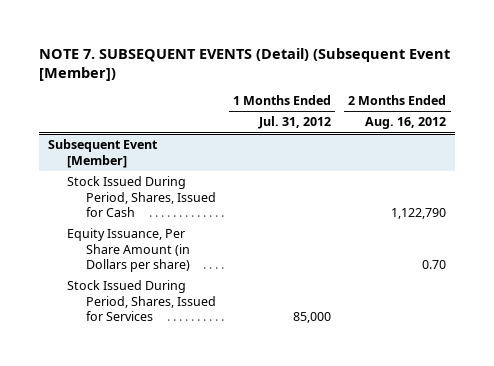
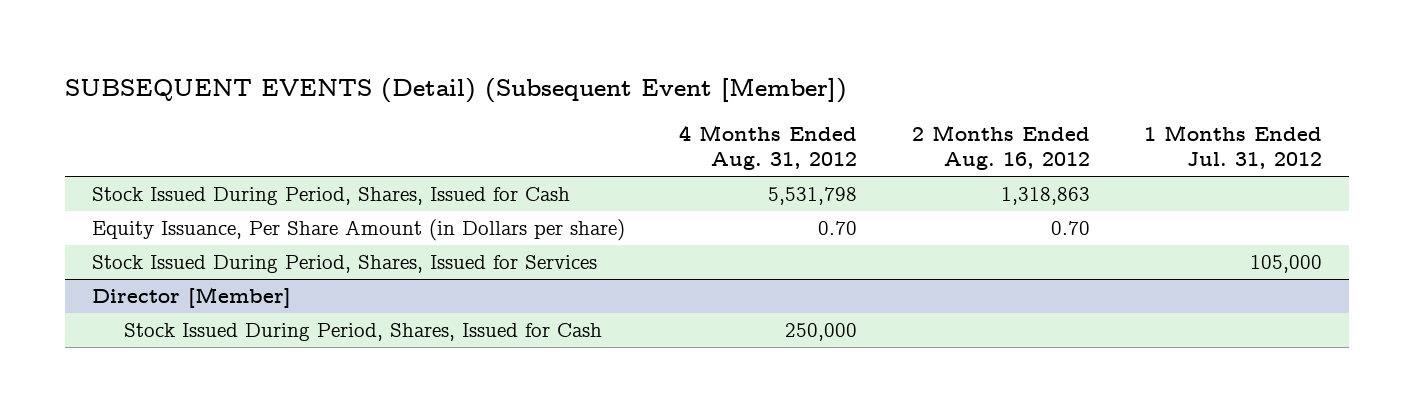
- NOTE 7. SUBSEQUENT EVENTS (Detail) (Subsequent Event [Member])
+ SUBSEQUENT EVENTS (Detail) (Subsequent Event [Member])
- | 1 Months Ended Jul. 31, 2012 | 2 Months Ended Aug. 16, 2012
+ | 4 Months Ended Aug. 31, 2012 | 2 Months Ended Aug. 16, 2012 | 1 Months Ended Jul. 31, 2012
- Subsequent Event [Member]
- Stock Issued During Period, Shares, Issued for Cash | | 1,122,790
+ Stock Issued During Period, Shares, Issued for Cash | 5,531,798 | 1,318,863 |
- Stock Issued During Period, Shares, Issued for Services | 85,000 |
+ Stock Issued During Period, Shares, Issued for Services | | | 105,000
+ Director [Member]
+ Stock Issued During Period, Shares, Issued for Cash | 250,000 | |

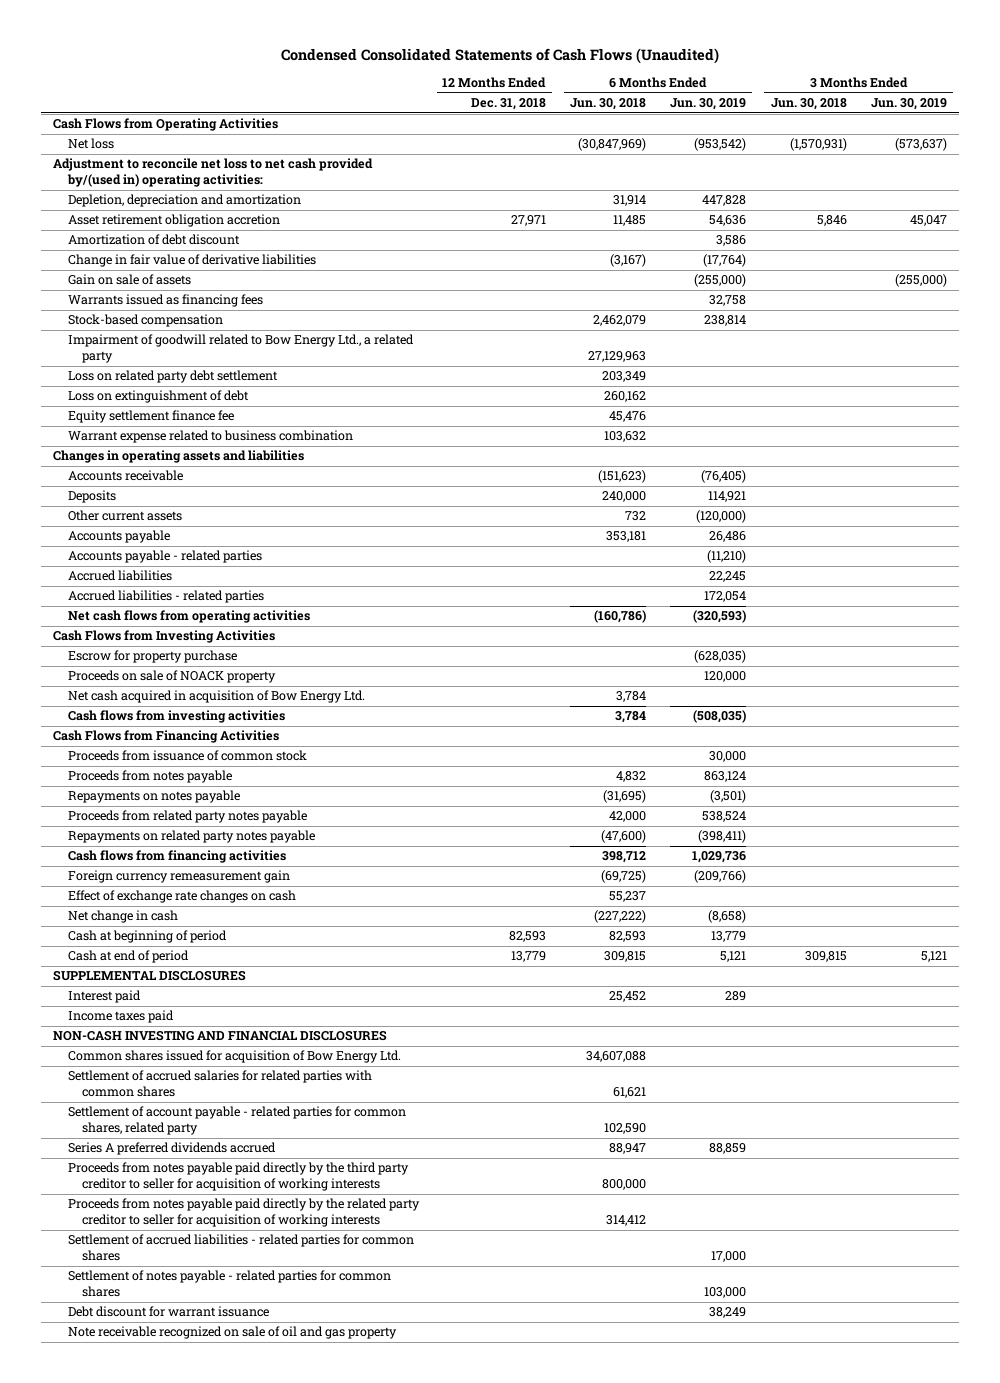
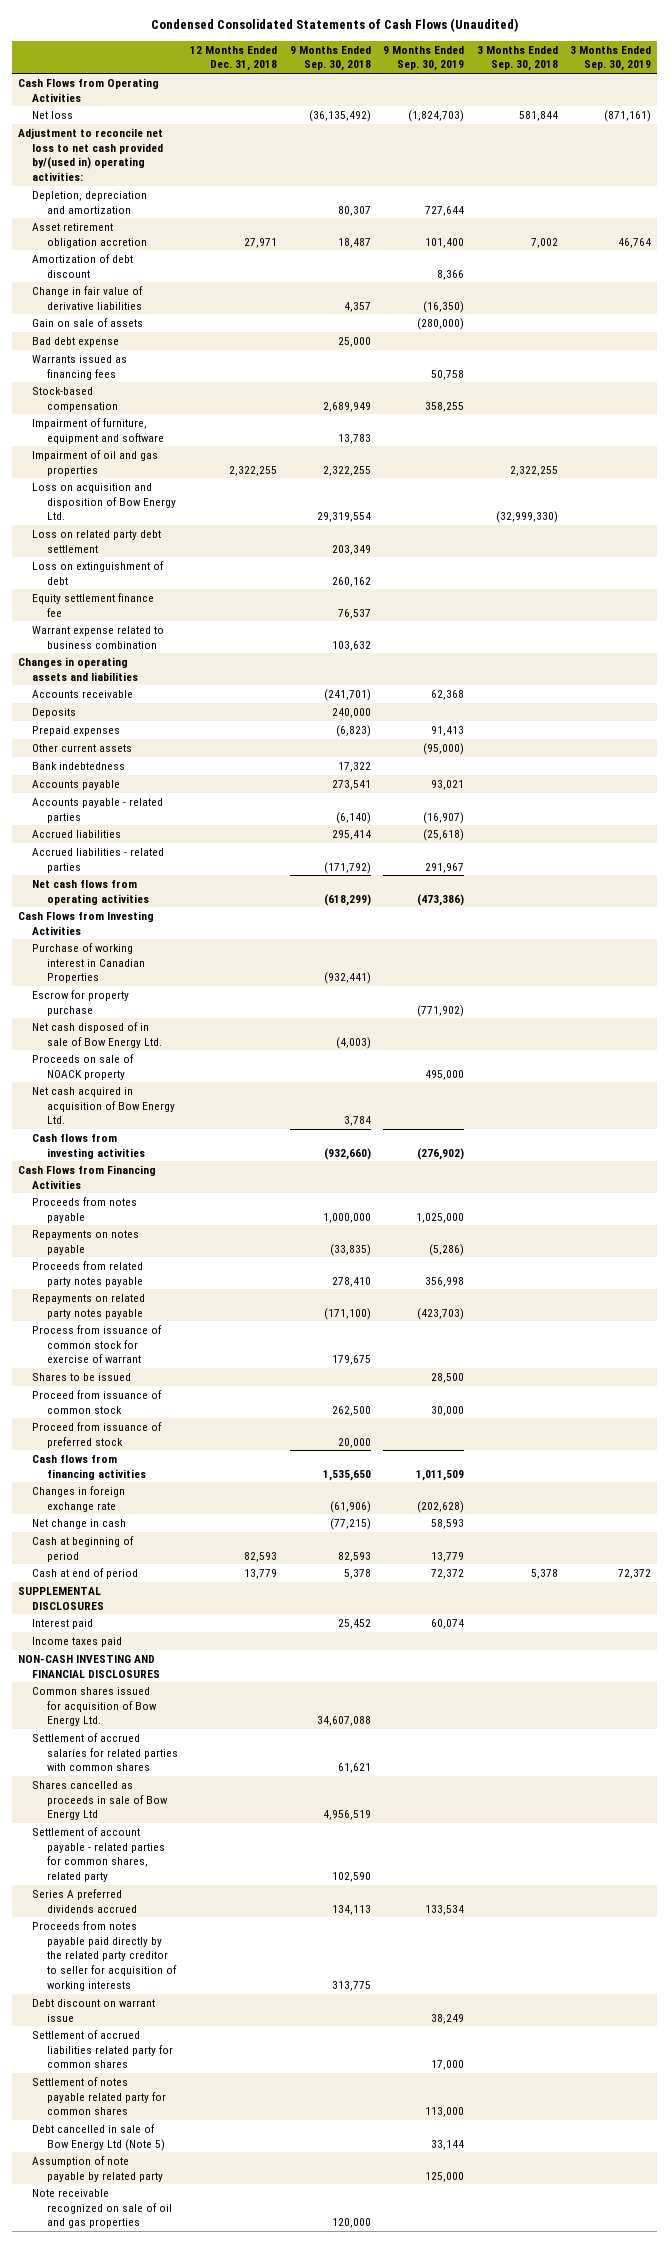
- | 12 Months Ended Dec. 31, 2018 | 6 Months Ended Jun. 30, 2018 | 6 Months Ended Jun. 30, 2019 | 3 Months Ended Jun. 30, 2018 | 3 Months Ended Jun. 30, 2019
+ | 12 Months Ended Dec. 31, 2018 | 9 Months Ended Sep. 30, 2018 | 9 Months Ended Sep. 30, 2019 | 3 Months Ended Sep. 30, 2018 | 3 Months Ended Sep. 30, 2019
+ Bad debt expense | | 25,000 | | |
- Impairment of goodwill related to Bow Energy Ltd., a related party | | 27,129,963 | | |
+ Impairment of furniture, equipment and software | | 13,783 | | |
+ Impairment of oil and gas properties | 2,322,255 | 2,322,255 | | 2,322,255 |
+ Loss on acquisition and disposition of Bow Energy Ltd. | | 29,319,554 | | (32,999,330) |
+ Prepaid expenses | | (6,823) | 91,413 | |
+ Bank indebtedness | | 17,322 | | |
+ Purchase of working interest in Canadian Properties | | (932,441) | | |
+ Net cash disposed of in sale of Bow Energy Ltd. | | (4,003) | | |
- Proceeds from issuance of common stock | | | 30,000 | |
+ Process from issuance of common stock for exercise of warrant | | 179,675 | | |
+ Shares to be issued | | | 28,500 | |
+ Proceed from issuance of common stock | | 262,500 | 30,000 | |
+ Proceed from issuance of preferred stock | | 20,000 | | |
- Foreign currency remeasurement gain | | (69,725) | (209,766) | |
- Effect of exchange rate changes on cash | | 55,237 | | |
+ Changes in foreign exchange rate | | (61,906) | (202,628) | |
+ Shares cancelled as proceeds in sale of Bow Energy Ltd | | 4,956,519 | | |
- Proceeds from notes payable paid directly by the third party creditor to seller for acquisition of working interests | | 800,000 | | |
- Settlement of accrued liabilities - related parties for common shares | | | 17,000 | |
- Settlement of notes payable - related parties for common shares | | | 103,000 | |
- Debt discount for warrant issuance | | | 38,249 | |
- Note receivable recognized on sale of oil and gas property
+ Debt discount on warrant issue | | | 38,249 | |
+ Settlement of accrued liabilities related party for common shares | | | 17,000 | |
+ Settlement of notes payable related party for common shares | | | 113,000 | |
+ Debt cancelled in sale of Bow Energy Ltd (Note 5) | | | 33,144 | |
+ Assumption of note payable by related party | | | 125,000 | |
+ Note receivable recognized on sale of oil and gas properties | | 120,000 | | |

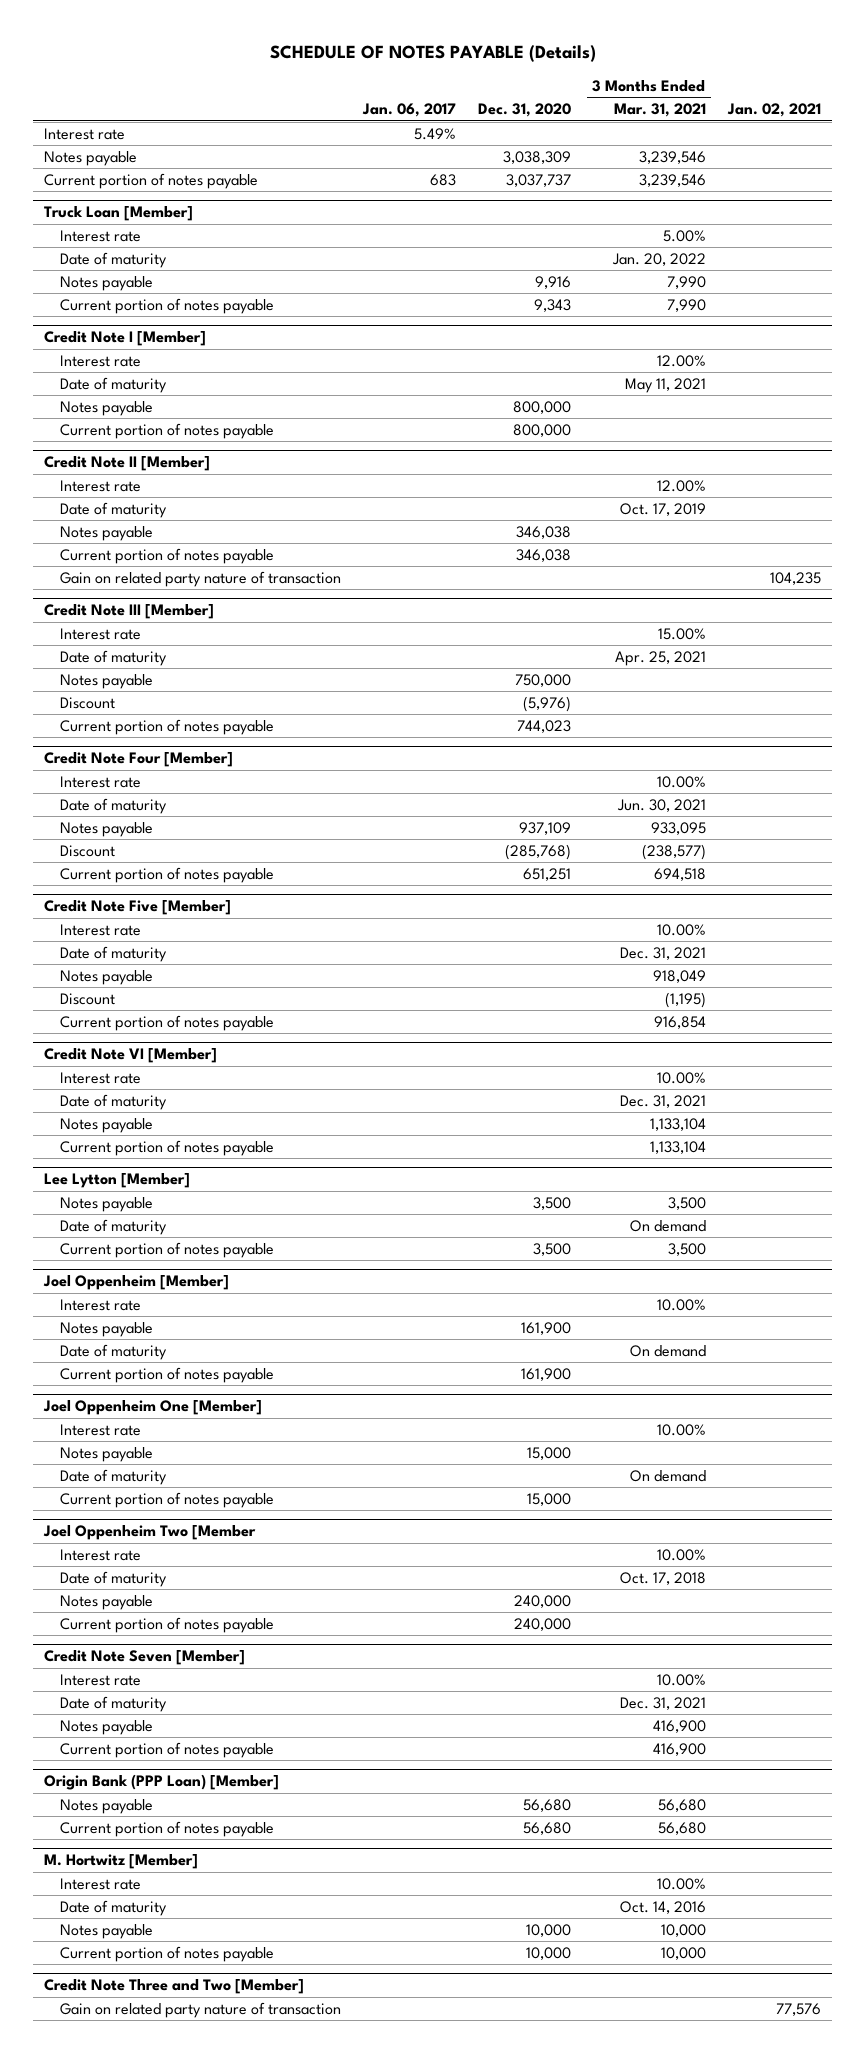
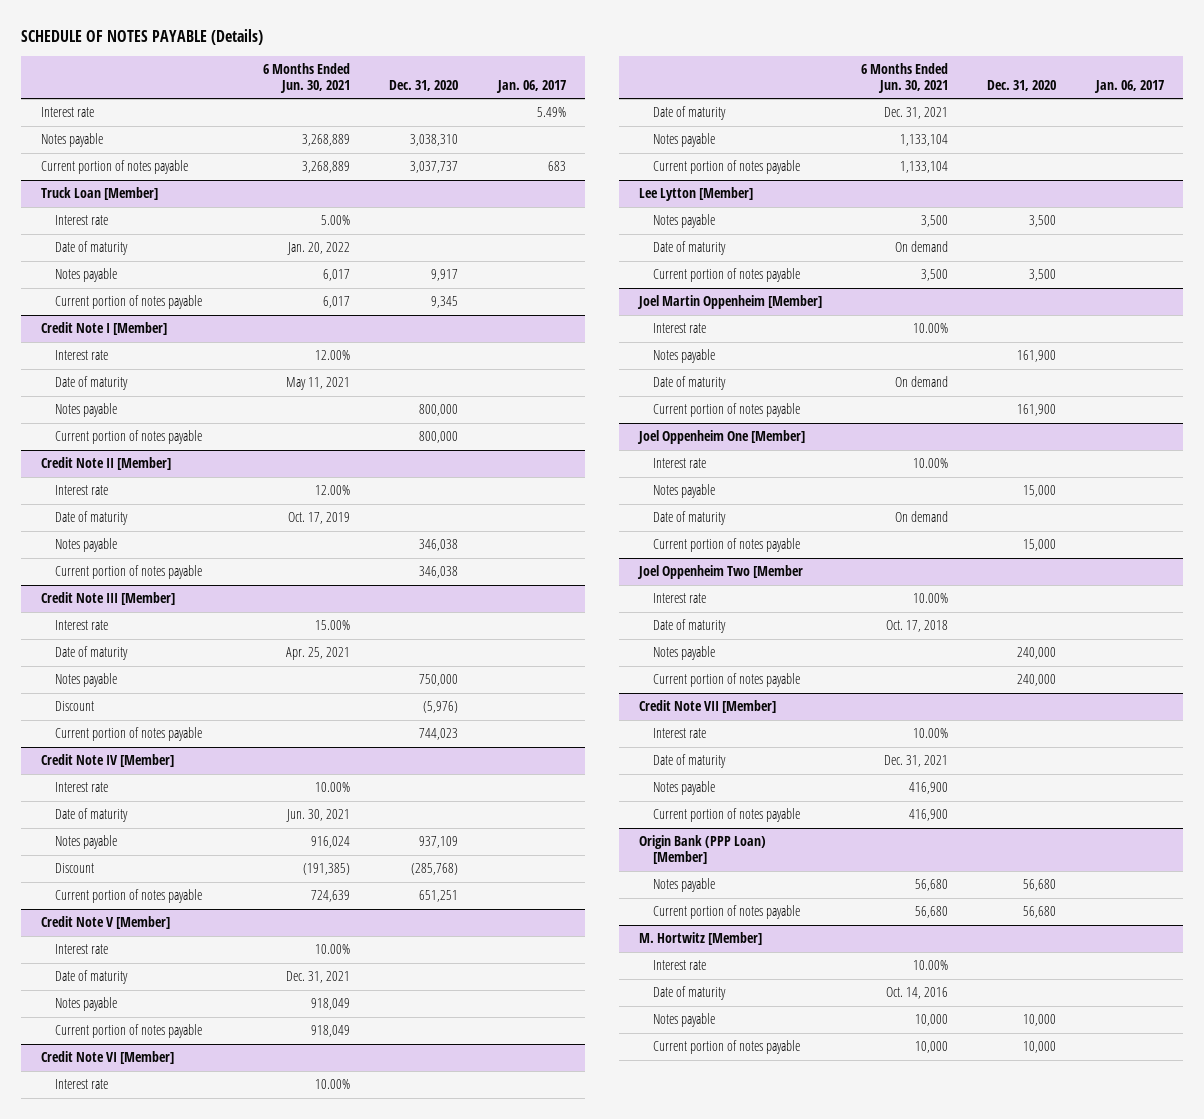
- | Jan. 06, 2017 | Dec. 31, 2020 | 3 Months Ended Mar. 31, 2021 | Jan. 02, 2021
+ | 6 Months Ended Jun. 30, 2021 | Dec. 31, 2020 | Jan. 06, 2017
- Notes payable | | 3,038,309 | 3,239,546 |
+ Notes payable | 3,268,889 | 3,038,310 |
@ Truck Loan [Member]
- Notes payable | | 9,916 | 7,990 |
- Current portion of notes payable | | 9,343 | 7,990 |
+ Notes payable | 6,017 | 9,917 |
+ Current portion of notes payable | 6,017 | 9,345 |
@ Credit Note II [Member]
- Gain on related party nature of transaction | | | | 104,235
- Credit Note Four [Member]
+ Credit Note IV [Member]
- Credit Note Five [Member]
+ Credit Note V [Member]
- Discount | | | (1,195) |
- Joel Oppenheim [Member]
+ Joel Martin Oppenheim [Member]
- Credit Note Seven [Member]
+ Credit Note VII [Member]
- Credit Note Three and Two [Member]
- Gain on related party nature of transaction | | | | 77,576

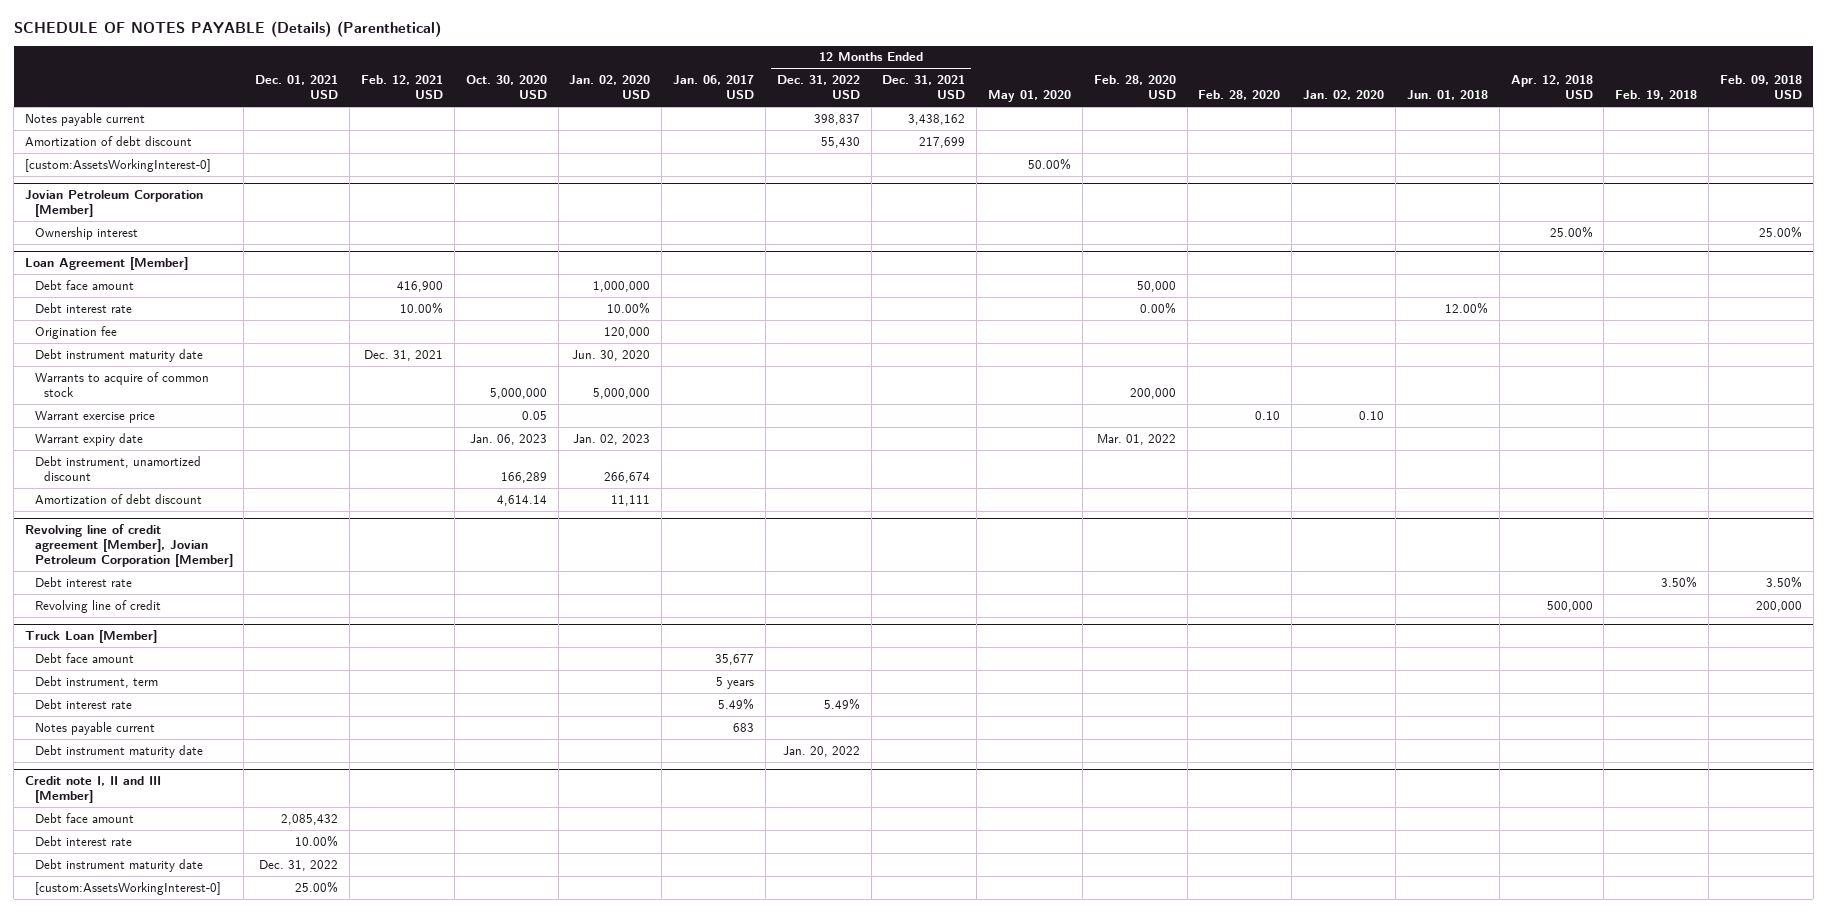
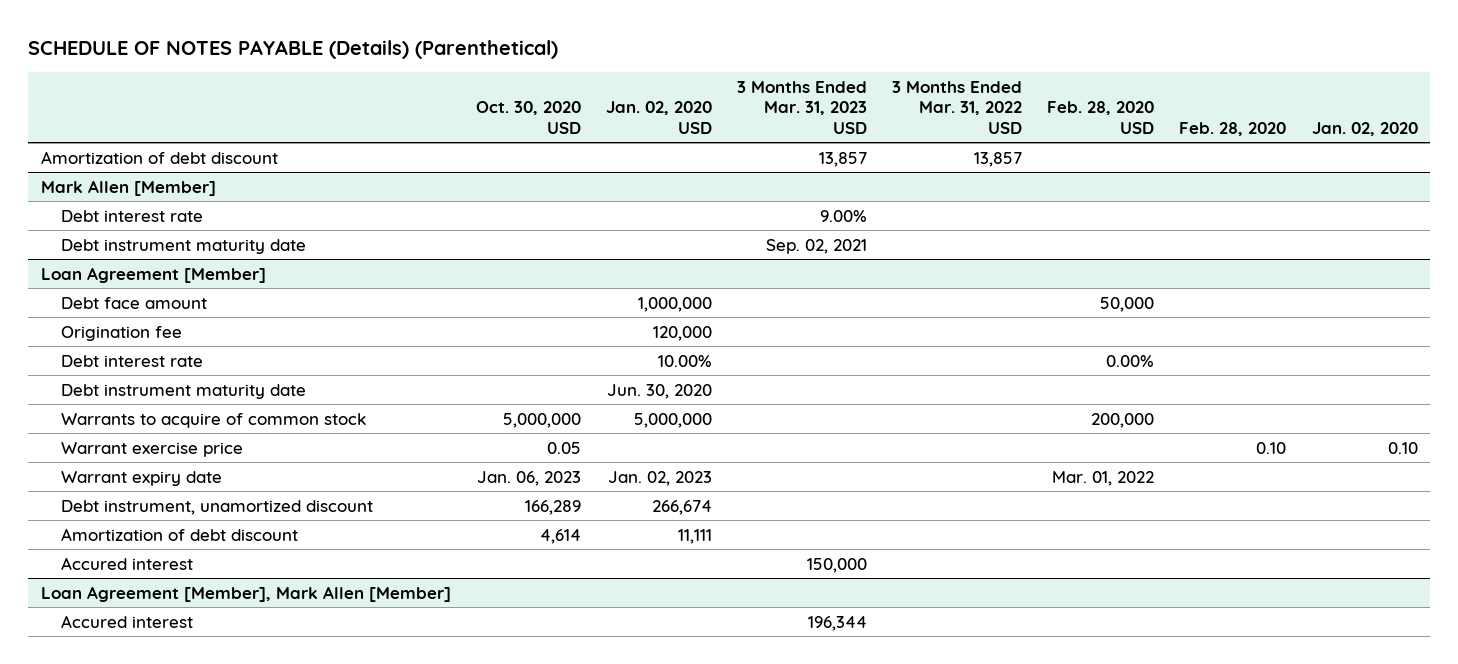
- | Dec. 01, 2021 USD | Feb. 12, 2021 USD | Oct. 30, 2020 USD | Jan. 02, 2020 USD | Jan. 06, 2017 USD | 12 Months Ended Dec. 31, 2022 USD | 12 Months Ended Dec. 31, 2021 USD | May 01, 2020 | Feb. 28, 2020 USD | Feb. 28, 2020 | Jan. 02, 2020 | Jun. 01, 2018 | Apr. 12, 2018 USD | Feb. 19, 2018 | Feb. 09, 2018 USD
+ | Oct. 30, 2020 USD | Jan. 02, 2020 USD | 3 Months Ended Mar. 31, 2023 USD | 3 Months Ended Mar. 31, 2022 USD | Feb. 28, 2020 USD | Feb. 28, 2020 | Jan. 02, 2020
- Notes payable current | | | | | | 398,837 | 3,438,162 | | | | | | | |
- [custom:AssetsWorkingInterest-0] | | | | | | | | 50.00% | | | | | | |
- Jovian Petroleum Corporation [Member]
- Ownership interest | | | | | | | | | | | | | 25.00% | | 25.00%
+ Mark Allen [Member]
+ Debt interest rate | | | 9.00% | | | |
+ Debt instrument maturity date | | | Sep. 02, 2021 | | | |
@ Loan Agreement [Member]
moved down: Debt interest rate | | 10.00% | | | 0.00% | |
- Amortization of debt discount | | | 4,614.14 | 11,111 | | | | | | | | | | |
- Revolving line of credit agreement [Member], Jovian Petroleum Corporation [Member]
- Debt interest rate | | | | | | | | | | | | | | 3.50% | 3.50%
- Revolving line of credit | | | | | | | | | | | | | 500,000 | | 200,000
- Truck Loan [Member]
- Debt face amount | | | | | 35,677 | | | | | | | | | |
- Debt instrument, term | | | | | 5 years | | | | | | | | | |
- Debt interest rate | | | | | 5.49% | 5.49% | | | | | | | | |
- Notes payable current | | | | | 683 | | | | | | | | | |
- Debt instrument maturity date | | | | | | Jan. 20, 2022 | | | | | | | | |
- Credit note I, II and III [Member]
- Debt face amount | 2,085,432 | | | | | | | | | | | | | |
- Debt interest rate | 10.00% | | | | | | | | | | | | | |
- Debt instrument maturity date | Dec. 31, 2022 | | | | | | | | | | | | | |
- [custom:AssetsWorkingInterest-0] | 25.00% | | | | | | | | | | | | | |
@ Loan Agreement [Member]
+ Amortization of debt discount | 4,614 | 11,111 | | | | |
+ Accured interest | | | 150,000 | | | |
+ Loan Agreement [Member], Mark Allen [Member]
+ Accured interest | | | 196,344 | | | |

